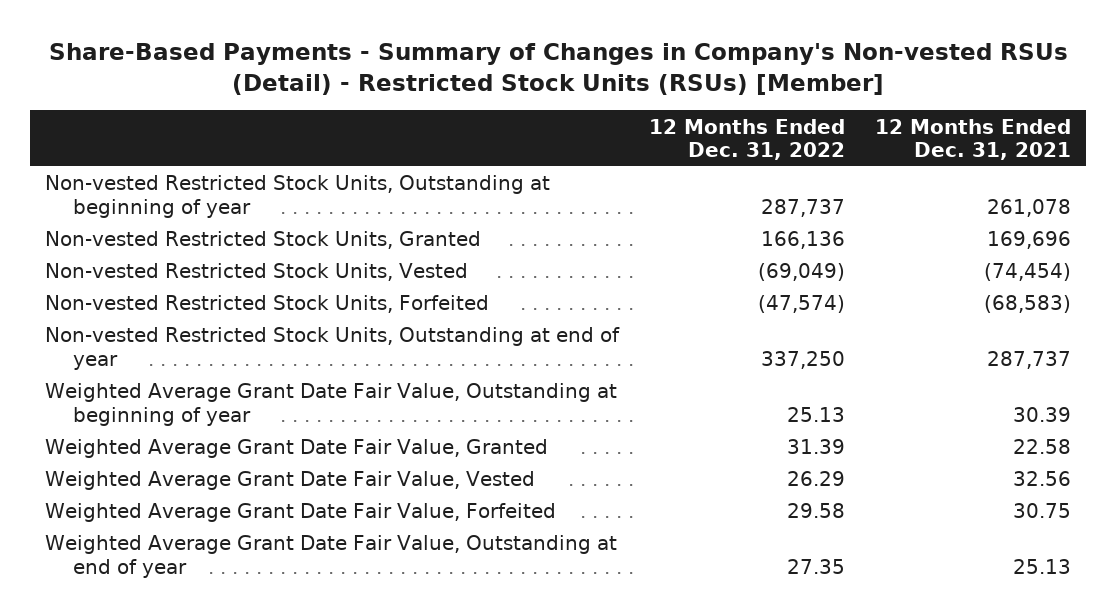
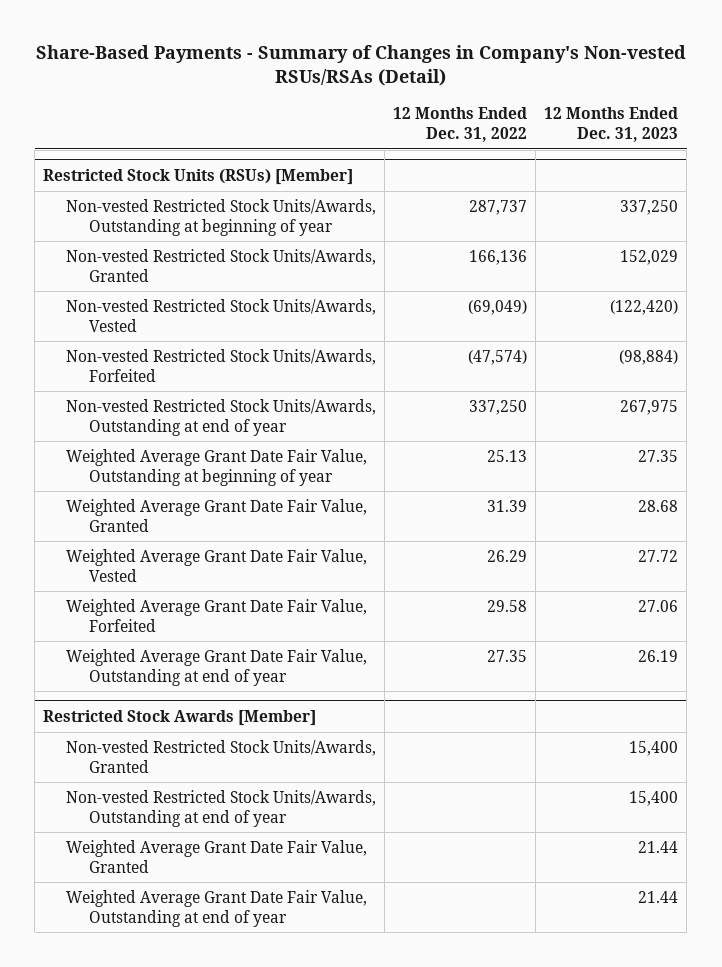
- Share-Based Payments - Summary of Changes in Company's Non-vested RSUs (Detail) - Restricted Stock Units (RSUs) [Member]
+ Share-Based Payments - Summary of Changes in Company's Non-vested RSUs/RSAs (Detail)
- | 12 Months Ended Dec. 31, 2022 | 12 Months Ended Dec. 31, 2021
+ | 12 Months Ended Dec. 31, 2022 | 12 Months Ended Dec. 31, 2023
- Non-vested Restricted Stock Units, Outstanding at beginning of year | 287,737 | 261,078
- Non-vested Restricted Stock Units, Granted | 166,136 | 169,696
- Non-vested Restricted Stock Units, Vested | (69,049) | (74,454)
- Non-vested Restricted Stock Units, Forfeited | (47,574) | (68,583)
- Non-vested Restricted Stock Units, Outstanding at end of year | 337,250 | 287,737
+ Restricted Stock Units (RSUs) [Member]
+ Non-vested Restricted Stock Units/Awards, Outstanding at beginning of year | 287,737 | 337,250
+ Non-vested Restricted Stock Units/Awards, Granted | 166,136 | 152,029
+ Non-vested Restricted Stock Units/Awards, Vested | (69,049) | (122,420)
+ Non-vested Restricted Stock Units/Awards, Forfeited | (47,574) | (98,884)
+ Non-vested Restricted Stock Units/Awards, Outstanding at end of year | 337,250 | 267,975
+ Restricted Stock Awards [Member]
+ Non-vested Restricted Stock Units/Awards, Granted | | 15,400
+ Non-vested Restricted Stock Units/Awards, Outstanding at end of year | | 15,400
+ Weighted Average Grant Date Fair Value, Granted | | 21.44
+ Weighted Average Grant Date Fair Value, Outstanding at end of year | | 21.44

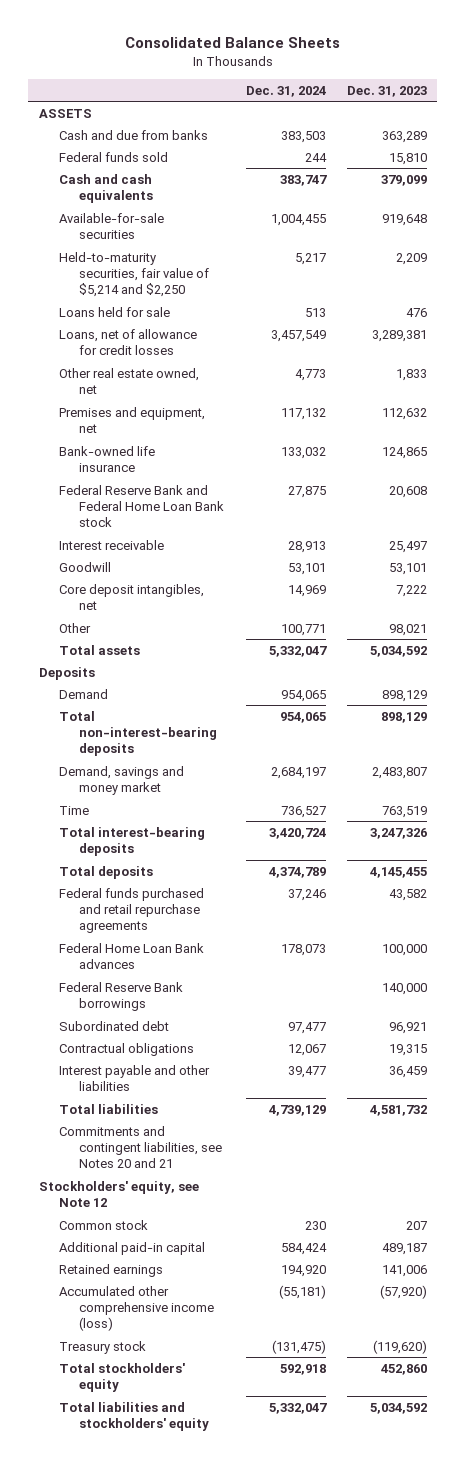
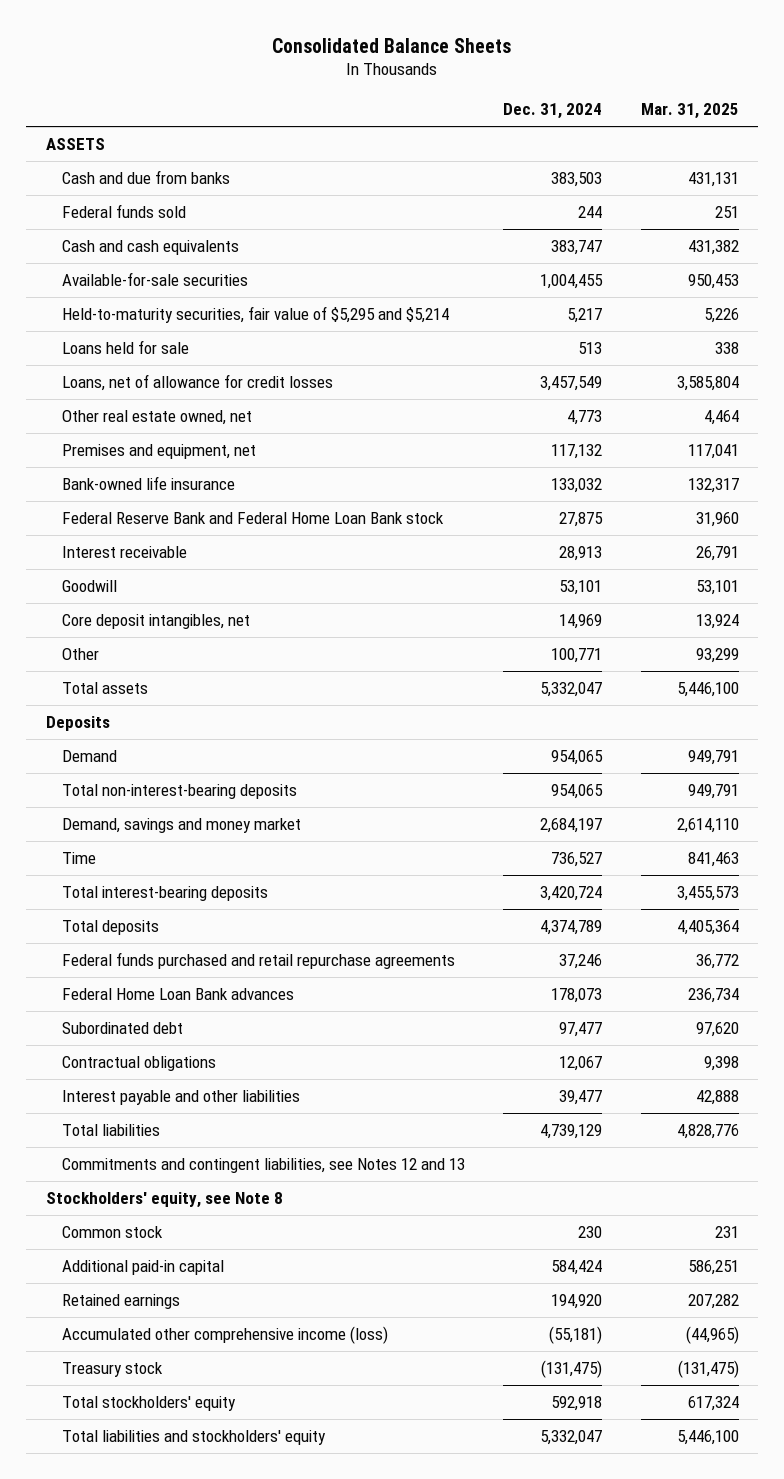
- | Dec. 31, 2024 | Dec. 31, 2023
+ | Dec. 31, 2024 | Mar. 31, 2025
- Held-to-maturity securities, fair value of $5,214 and $2,250 | 5,217 | 2,209
+ Held-to-maturity securities, fair value of $5,295 and $5,214 | 5,217 | 5,226
- Federal Reserve Bank borrowings | | 140,000
- Commitments and contingent liabilities, see Notes 20 and 21
- Stockholders' equity, see Note 12
+ Commitments and contingent liabilities, see Notes 12 and 13
+ Stockholders' equity, see Note 8

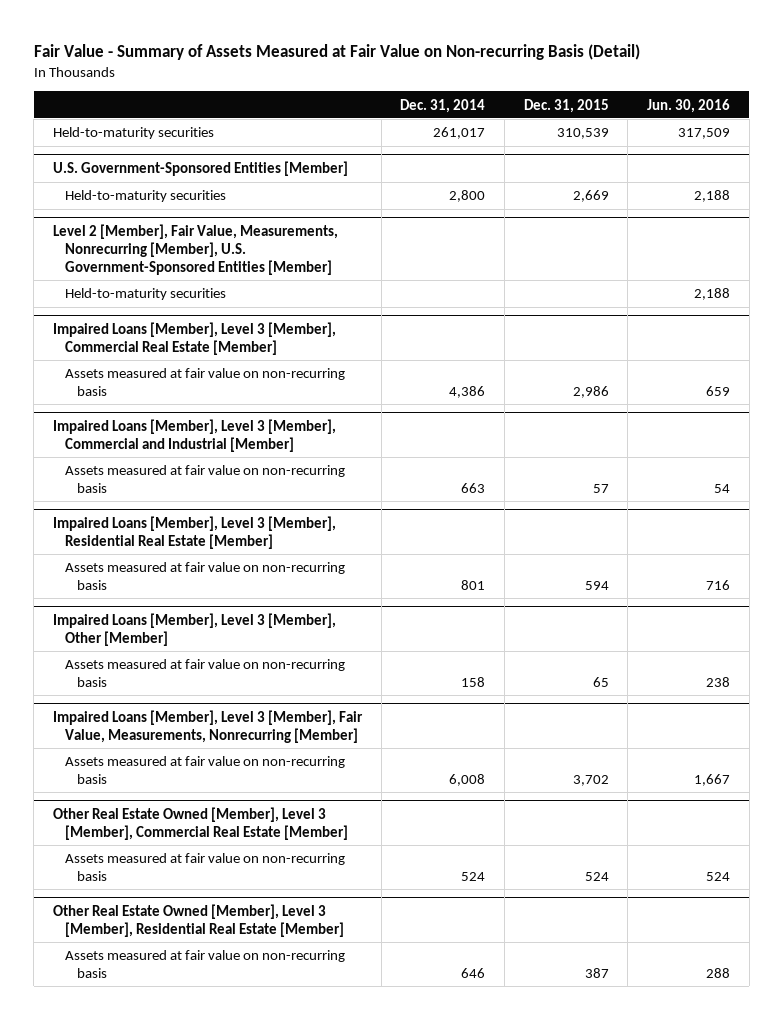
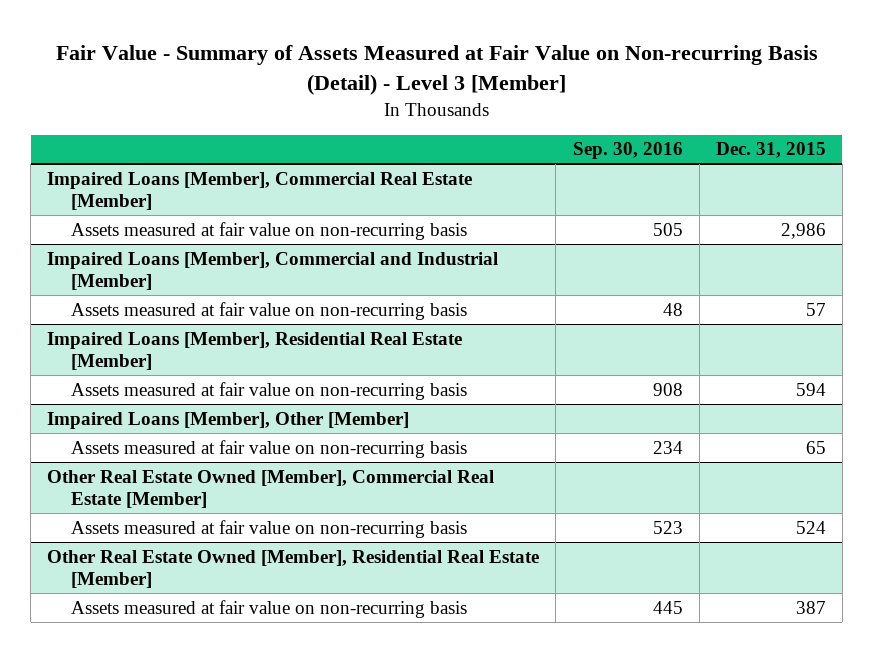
- Fair Value - Summary of Assets Measured at Fair Value on Non-recurring Basis (Detail)
+ Fair Value - Summary of Assets Measured at Fair Value on Non-recurring Basis (Detail) - Level 3 [Member]
- | Dec. 31, 2014 | Dec. 31, 2015 | Jun. 30, 2016
+ | Sep. 30, 2016 | Dec. 31, 2015
- Held-to-maturity securities | 261,017 | 310,539 | 317,509
- U.S. Government-Sponsored Entities [Member]
- Held-to-maturity securities | 2,800 | 2,669 | 2,188
- Level 2 [Member], Fair Value, Measurements, Nonrecurring [Member], U.S. Government-Sponsored Entities [Member]
- Held-to-maturity securities | | | 2,188
- Impaired Loans [Member], Level 3 [Member], Commercial Real Estate [Member]
+ Impaired Loans [Member], Commercial Real Estate [Member]
- Impaired Loans [Member], Level 3 [Member], Commercial and Industrial [Member]
+ Impaired Loans [Member], Commercial and Industrial [Member]
- Impaired Loans [Member], Level 3 [Member], Residential Real Estate [Member]
+ Impaired Loans [Member], Residential Real Estate [Member]
- Impaired Loans [Member], Level 3 [Member], Other [Member]
+ Impaired Loans [Member], Other [Member]
- Impaired Loans [Member], Level 3 [Member], Fair Value, Measurements, Nonrecurring [Member]
- Assets measured at fair value on non-recurring basis | 6,008 | 3,702 | 1,667
- Other Real Estate Owned [Member], Level 3 [Member], Commercial Real Estate [Member]
+ Other Real Estate Owned [Member], Commercial Real Estate [Member]
- Other Real Estate Owned [Member], Level 3 [Member], Residential Real Estate [Member]
+ Other Real Estate Owned [Member], Residential Real Estate [Member]

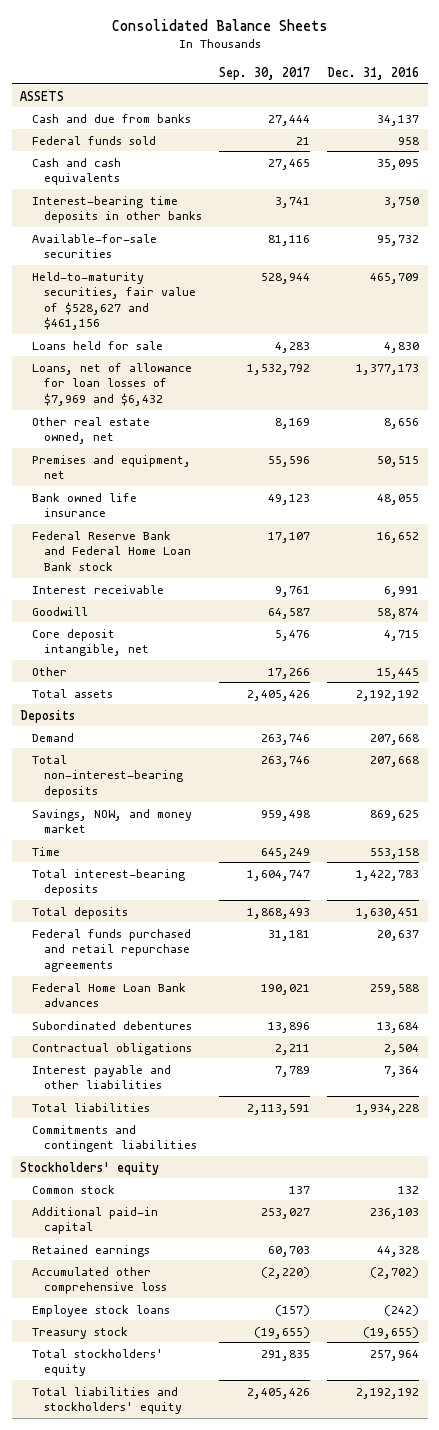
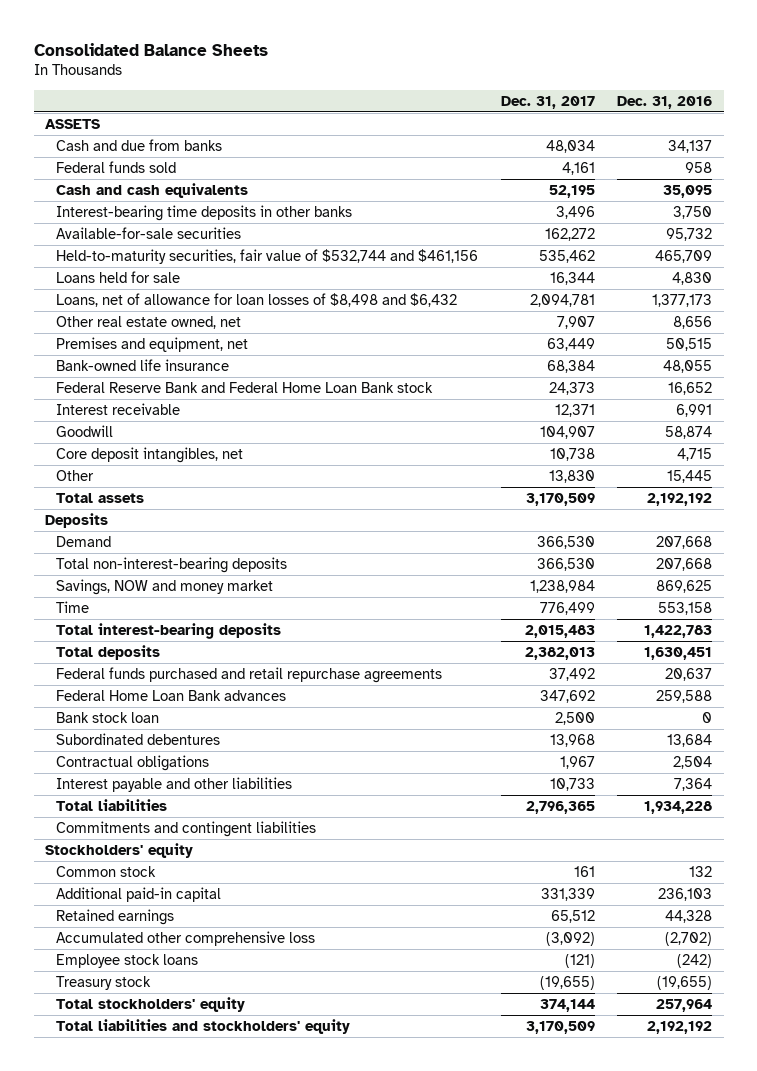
- | Sep. 30, 2017 | Dec. 31, 2016
+ | Dec. 31, 2017 | Dec. 31, 2016
- Held-to-maturity securities, fair value of $528,627 and $461,156 | 528,944 | 465,709
+ Held-to-maturity securities, fair value of $532,744 and $461,156 | 535,462 | 465,709
- Loans, net of allowance for loan losses of $7,969 and $6,432 | 1,532,792 | 1,377,173
+ Loans, net of allowance for loan losses of $8,498 and $6,432 | 2,094,781 | 1,377,173
- Bank owned life insurance | 49,123 | 48,055
+ Bank-owned life insurance | 68,384 | 48,055
- Core deposit intangible, net | 5,476 | 4,715
+ Core deposit intangibles, net | 10,738 | 4,715
- Savings, NOW, and money market | 959,498 | 869,625
+ Savings, NOW and money market | 1,238,984 | 869,625
+ Bank stock loan | 2,500 | 0

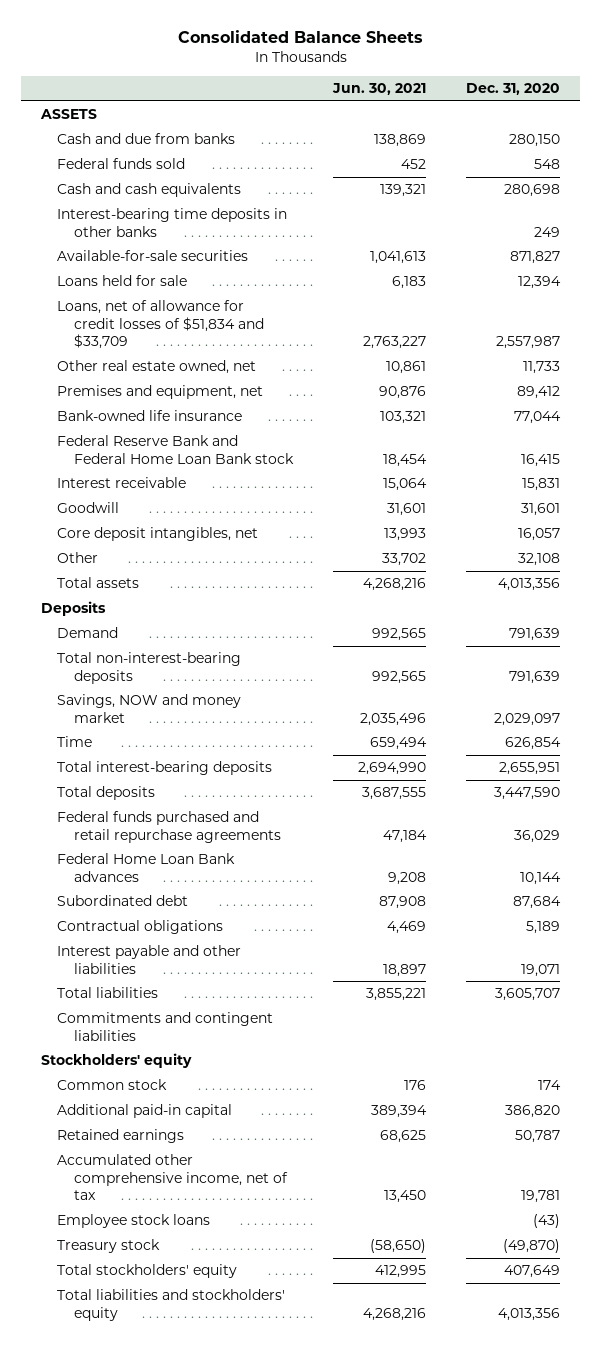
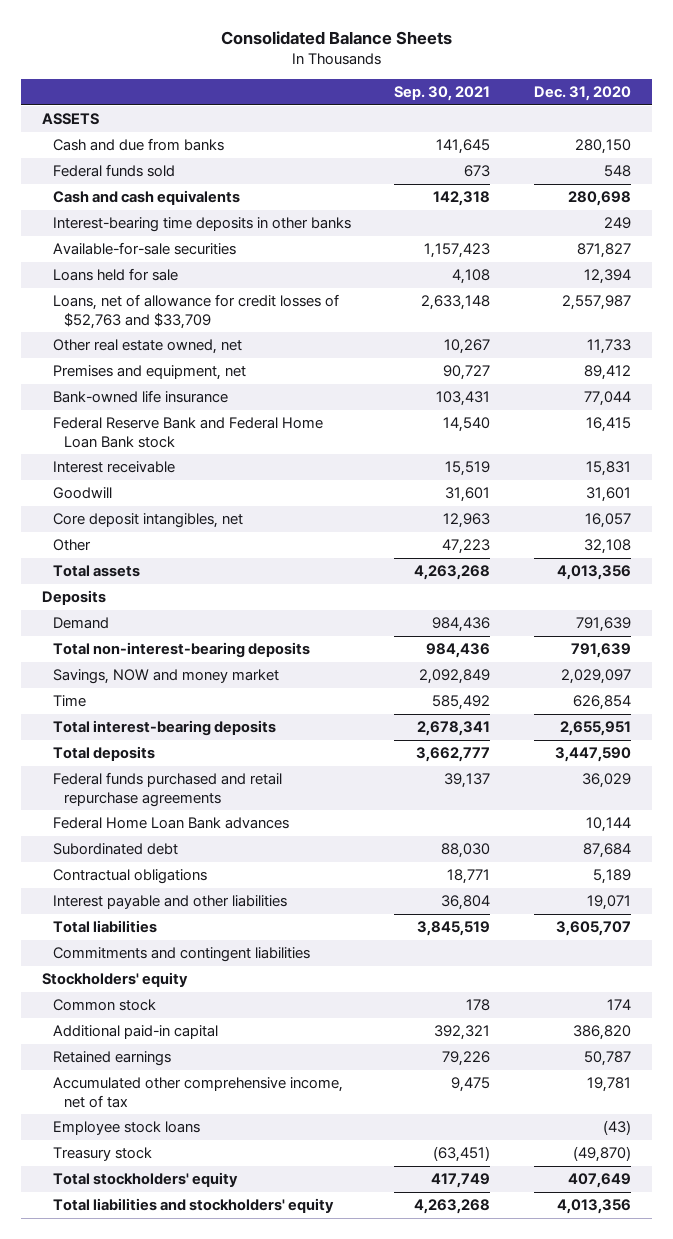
- | Jun. 30, 2021 | Dec. 31, 2020
+ | Sep. 30, 2021 | Dec. 31, 2020
- Loans, net of allowance for credit losses of $51,834 and $33,709 | 2,763,227 | 2,557,987
+ Loans, net of allowance for credit losses of $52,763 and $33,709 | 2,633,148 | 2,557,987

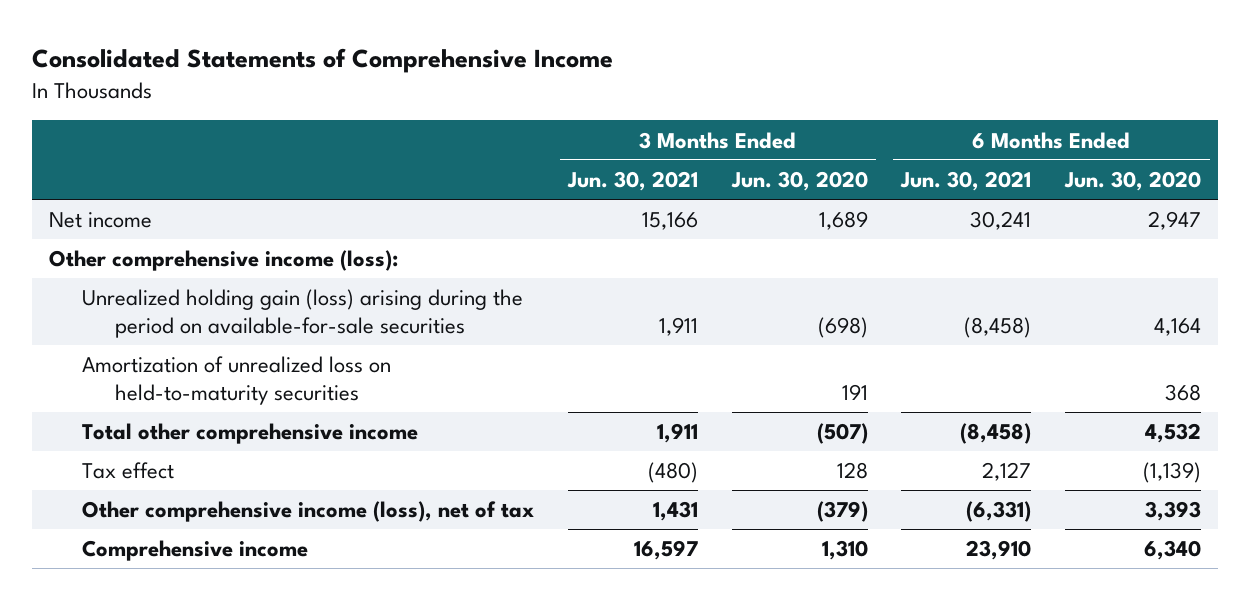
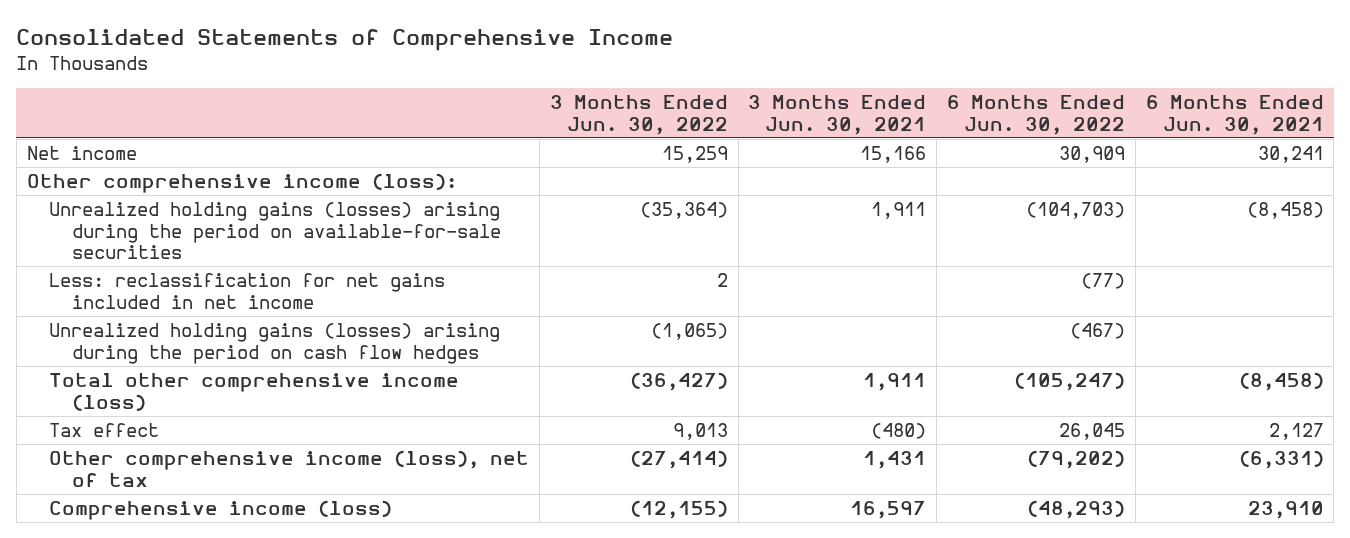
- | 3 Months Ended Jun. 30, 2021 | 3 Months Ended Jun. 30, 2020 | 6 Months Ended Jun. 30, 2021 | 6 Months Ended Jun. 30, 2020
+ | 3 Months Ended Jun. 30, 2022 | 3 Months Ended Jun. 30, 2021 | 6 Months Ended Jun. 30, 2022 | 6 Months Ended Jun. 30, 2021
- Unrealized holding gain (loss) arising during the period on available-for-sale securities | 1,911 | (698) | (8,458) | 4,164
- Amortization of unrealized loss on held-to-maturity securities | | 191 | | 368
- Total other comprehensive income | 1,911 | (507) | (8,458) | 4,532
+ Unrealized holding gains (losses) arising during the period on available-for-sale securities | (35,364) | 1,911 | (104,703) | (8,458)
+ Less: reclassification for net gains included in net income | 2 | | (77) |
+ Unrealized holding gains (losses) arising during the period on cash flow hedges | (1,065) | | (467) |
+ Total other comprehensive income (loss) | (36,427) | 1,911 | (105,247) | (8,458)
- Comprehensive income | 16,597 | 1,310 | 23,910 | 6,340
+ Comprehensive income (loss) | (12,155) | 16,597 | (48,293) | 23,910

